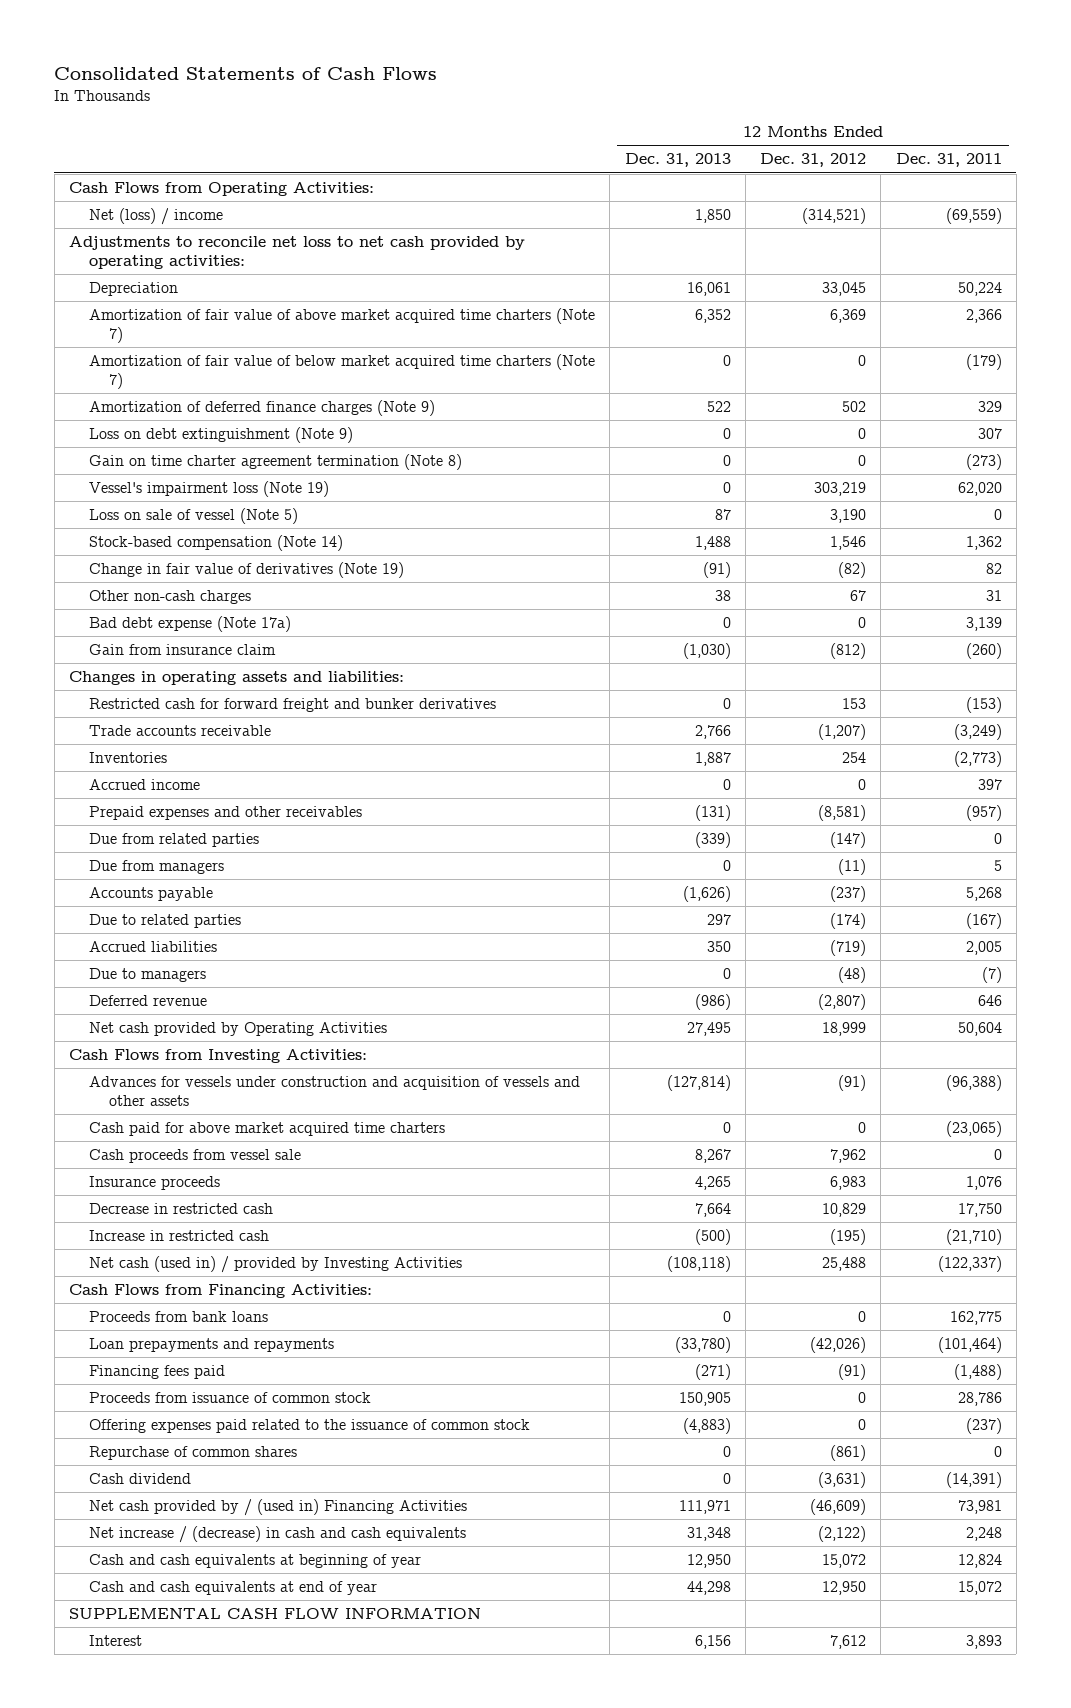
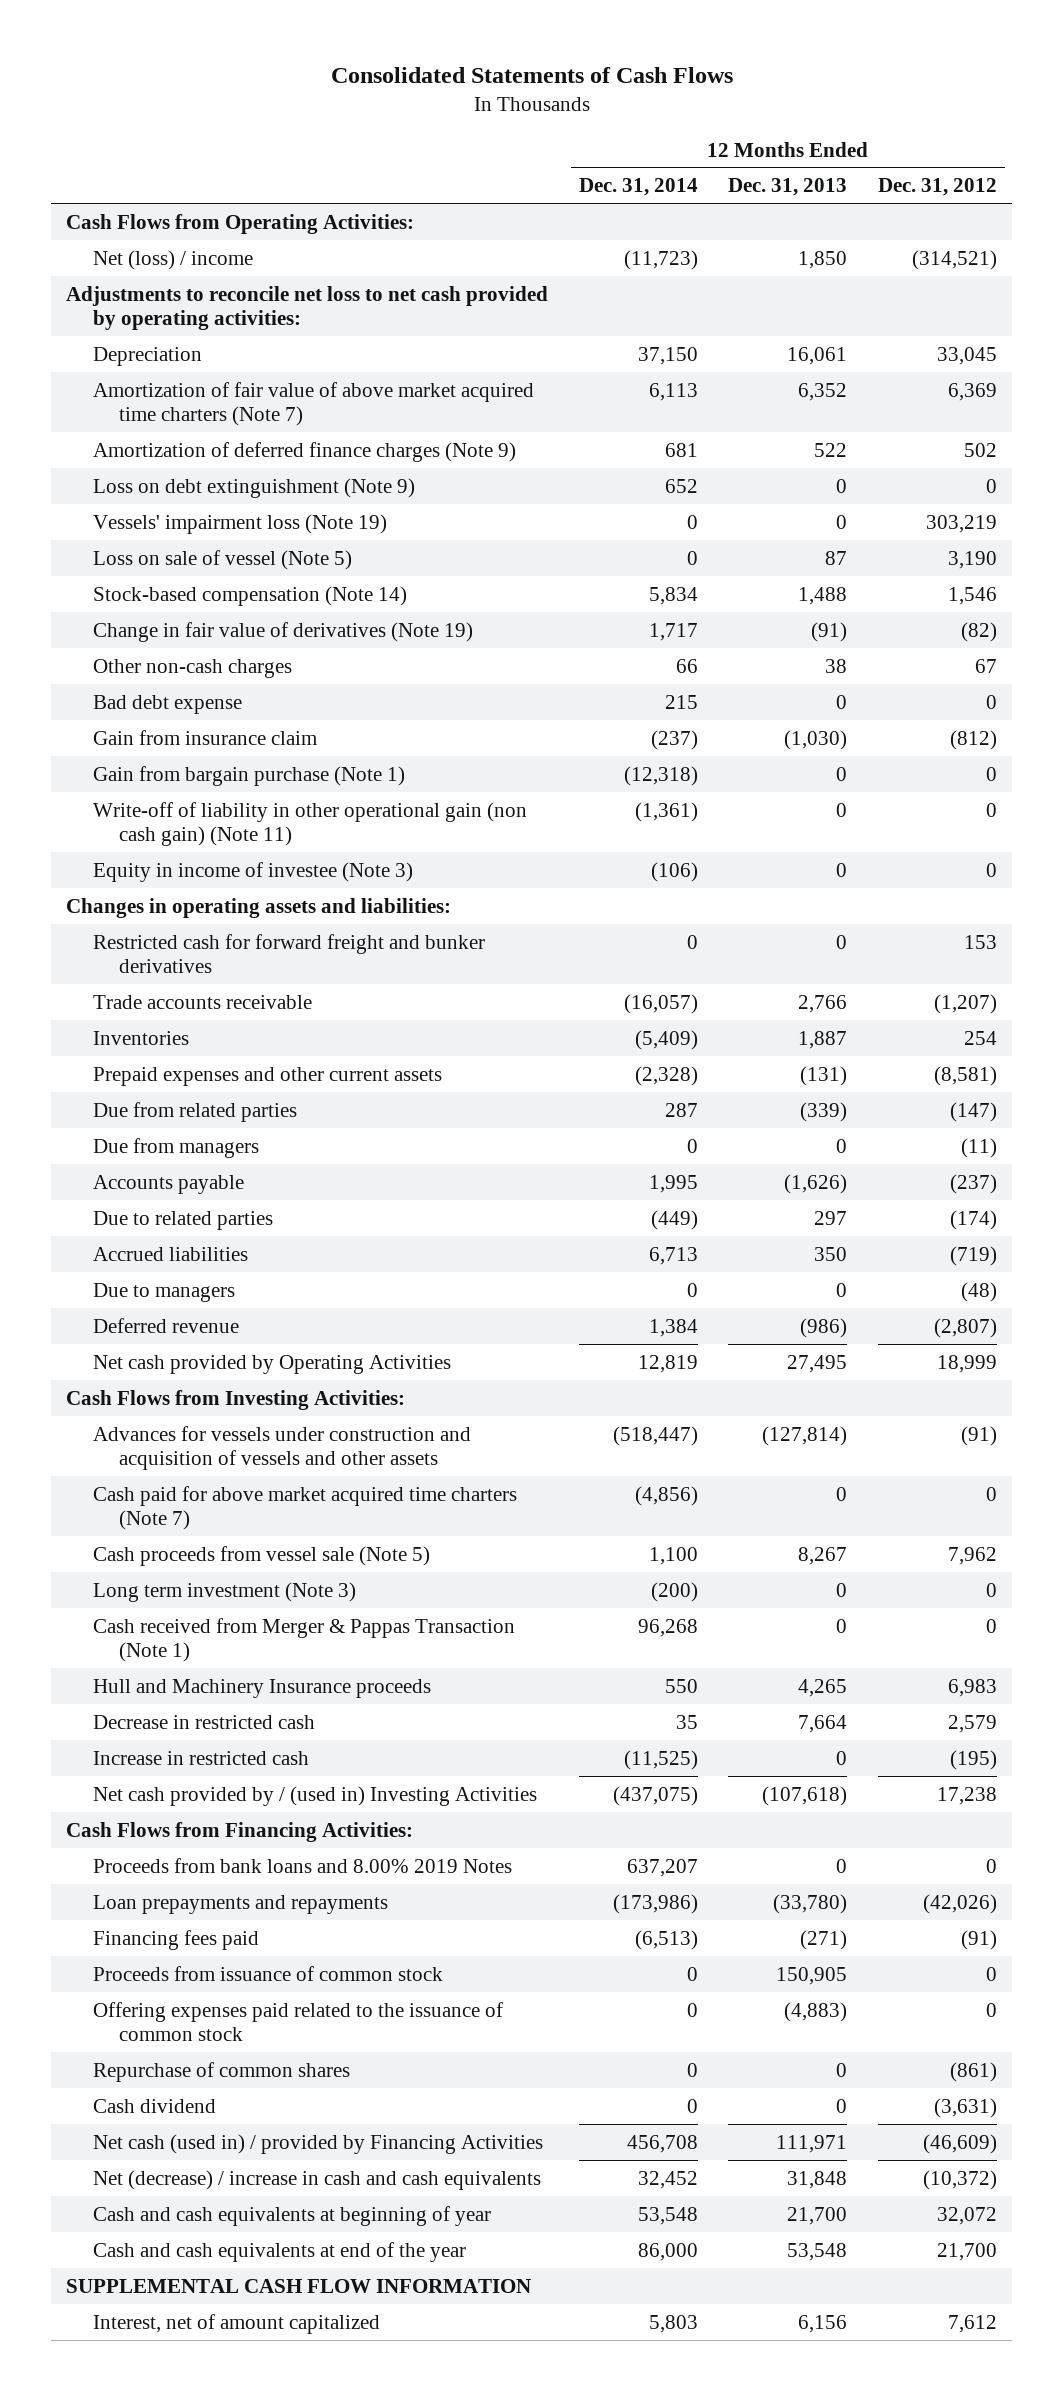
- | 12 Months Ended Dec. 31, 2013 | 12 Months Ended Dec. 31, 2012 | 12 Months Ended Dec. 31, 2011
+ | 12 Months Ended Dec. 31, 2014 | 12 Months Ended Dec. 31, 2013 | 12 Months Ended Dec. 31, 2012
- Amortization of fair value of below market acquired time charters (Note 7) | 0 | 0 | (179)
- Gain on time charter agreement termination (Note 8) | 0 | 0 | (273)
- Vessel's impairment loss (Note 19) | 0 | 303,219 | 62,020
+ Vessels' impairment loss (Note 19) | 0 | 0 | 303,219
- Bad debt expense (Note 17a) | 0 | 0 | 3,139
+ Bad debt expense | 215 | 0 | 0
+ Gain from bargain purchase (Note 1) | (12,318) | 0 | 0
+ Write-off of liability in other operational gain (non cash gain) (Note 11) | (1,361) | 0 | 0
+ Equity in income of investee (Note 3) | (106) | 0 | 0
- Accrued income | 0 | 0 | 397
- Prepaid expenses and other receivables | (131) | (8,581) | (957)
+ Prepaid expenses and other current assets | (2,328) | (131) | (8,581)
- Cash paid for above market acquired time charters | 0 | 0 | (23,065)
- Cash proceeds from vessel sale | 8,267 | 7,962 | 0
- Insurance proceeds | 4,265 | 6,983 | 1,076
- Decrease in restricted cash | 7,664 | 10,829 | 17,750
- Increase in restricted cash | (500) | (195) | (21,710)
- Net cash (used in) / provided by Investing Activities | (108,118) | 25,488 | (122,337)
+ Cash paid for above market acquired time charters (Note 7) | (4,856) | 0 | 0
+ Cash proceeds from vessel sale (Note 5) | 1,100 | 8,267 | 7,962
+ Long term investment (Note 3) | (200) | 0 | 0
+ Cash received from Merger & Pappas Transaction (Note 1) | 96,268 | 0 | 0
+ Hull and Machinery Insurance proceeds | 550 | 4,265 | 6,983
+ Decrease in restricted cash | 35 | 7,664 | 2,579
+ Increase in restricted cash | (11,525) | 0 | (195)
+ Net cash provided by / (used in) Investing Activities | (437,075) | (107,618) | 17,238
- Proceeds from bank loans | 0 | 0 | 162,775
+ Proceeds from bank loans and 8.00% 2019 Notes | 637,207 | 0 | 0
- Net cash provided by / (used in) Financing Activities | 111,971 | (46,609) | 73,981
- Net increase / (decrease) in cash and cash equivalents | 31,348 | (2,122) | 2,248
- Cash and cash equivalents at beginning of year | 12,950 | 15,072 | 12,824
- Cash and cash equivalents at end of year | 44,298 | 12,950 | 15,072
+ Net cash (used in) / provided by Financing Activities | 456,708 | 111,971 | (46,609)
+ Net (decrease) / increase in cash and cash equivalents | 32,452 | 31,848 | (10,372)
+ Cash and cash equivalents at beginning of year | 53,548 | 21,700 | 32,072
+ Cash and cash equivalents at end of the year | 86,000 | 53,548 | 21,700
- Interest | 6,156 | 7,612 | 3,893
+ Interest, net of amount capitalized | 5,803 | 6,156 | 7,612

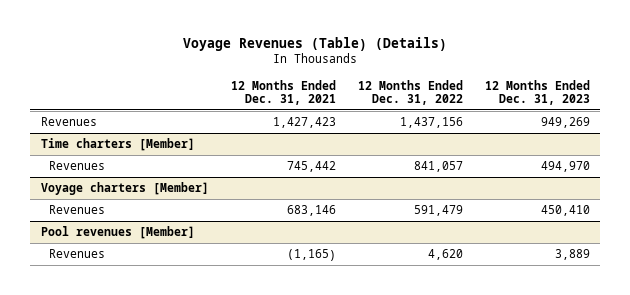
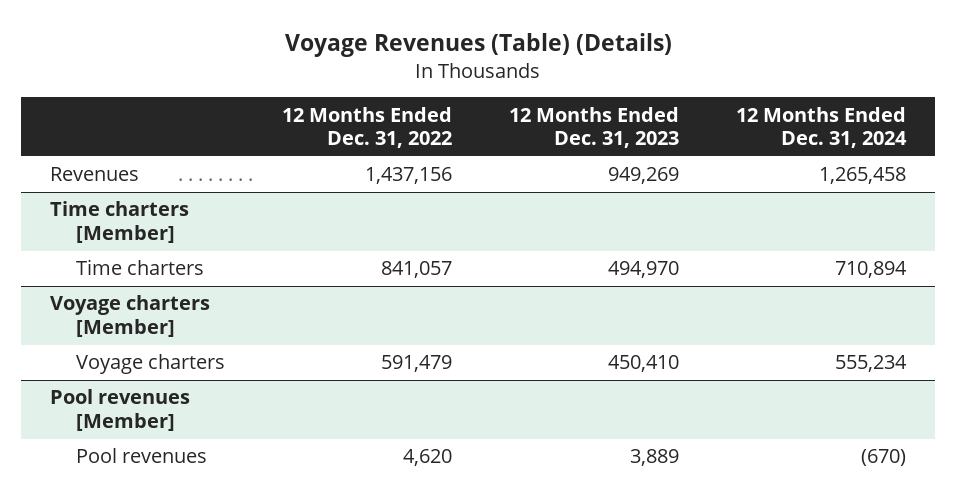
- | 12 Months Ended Dec. 31, 2021 | 12 Months Ended Dec. 31, 2022 | 12 Months Ended Dec. 31, 2023
+ | 12 Months Ended Dec. 31, 2022 | 12 Months Ended Dec. 31, 2023 | 12 Months Ended Dec. 31, 2024
@ Time charters [Member]
- Revenues | 745,442 | 841,057 | 494,970
+ Time charters | 841,057 | 494,970 | 710,894
@ Voyage charters [Member]
- Revenues | 683,146 | 591,479 | 450,410
+ Voyage charters | 591,479 | 450,410 | 555,234
@ Pool revenues [Member]
- Revenues | (1,165) | 4,620 | 3,889
+ Pool revenues | 4,620 | 3,889 | (670)

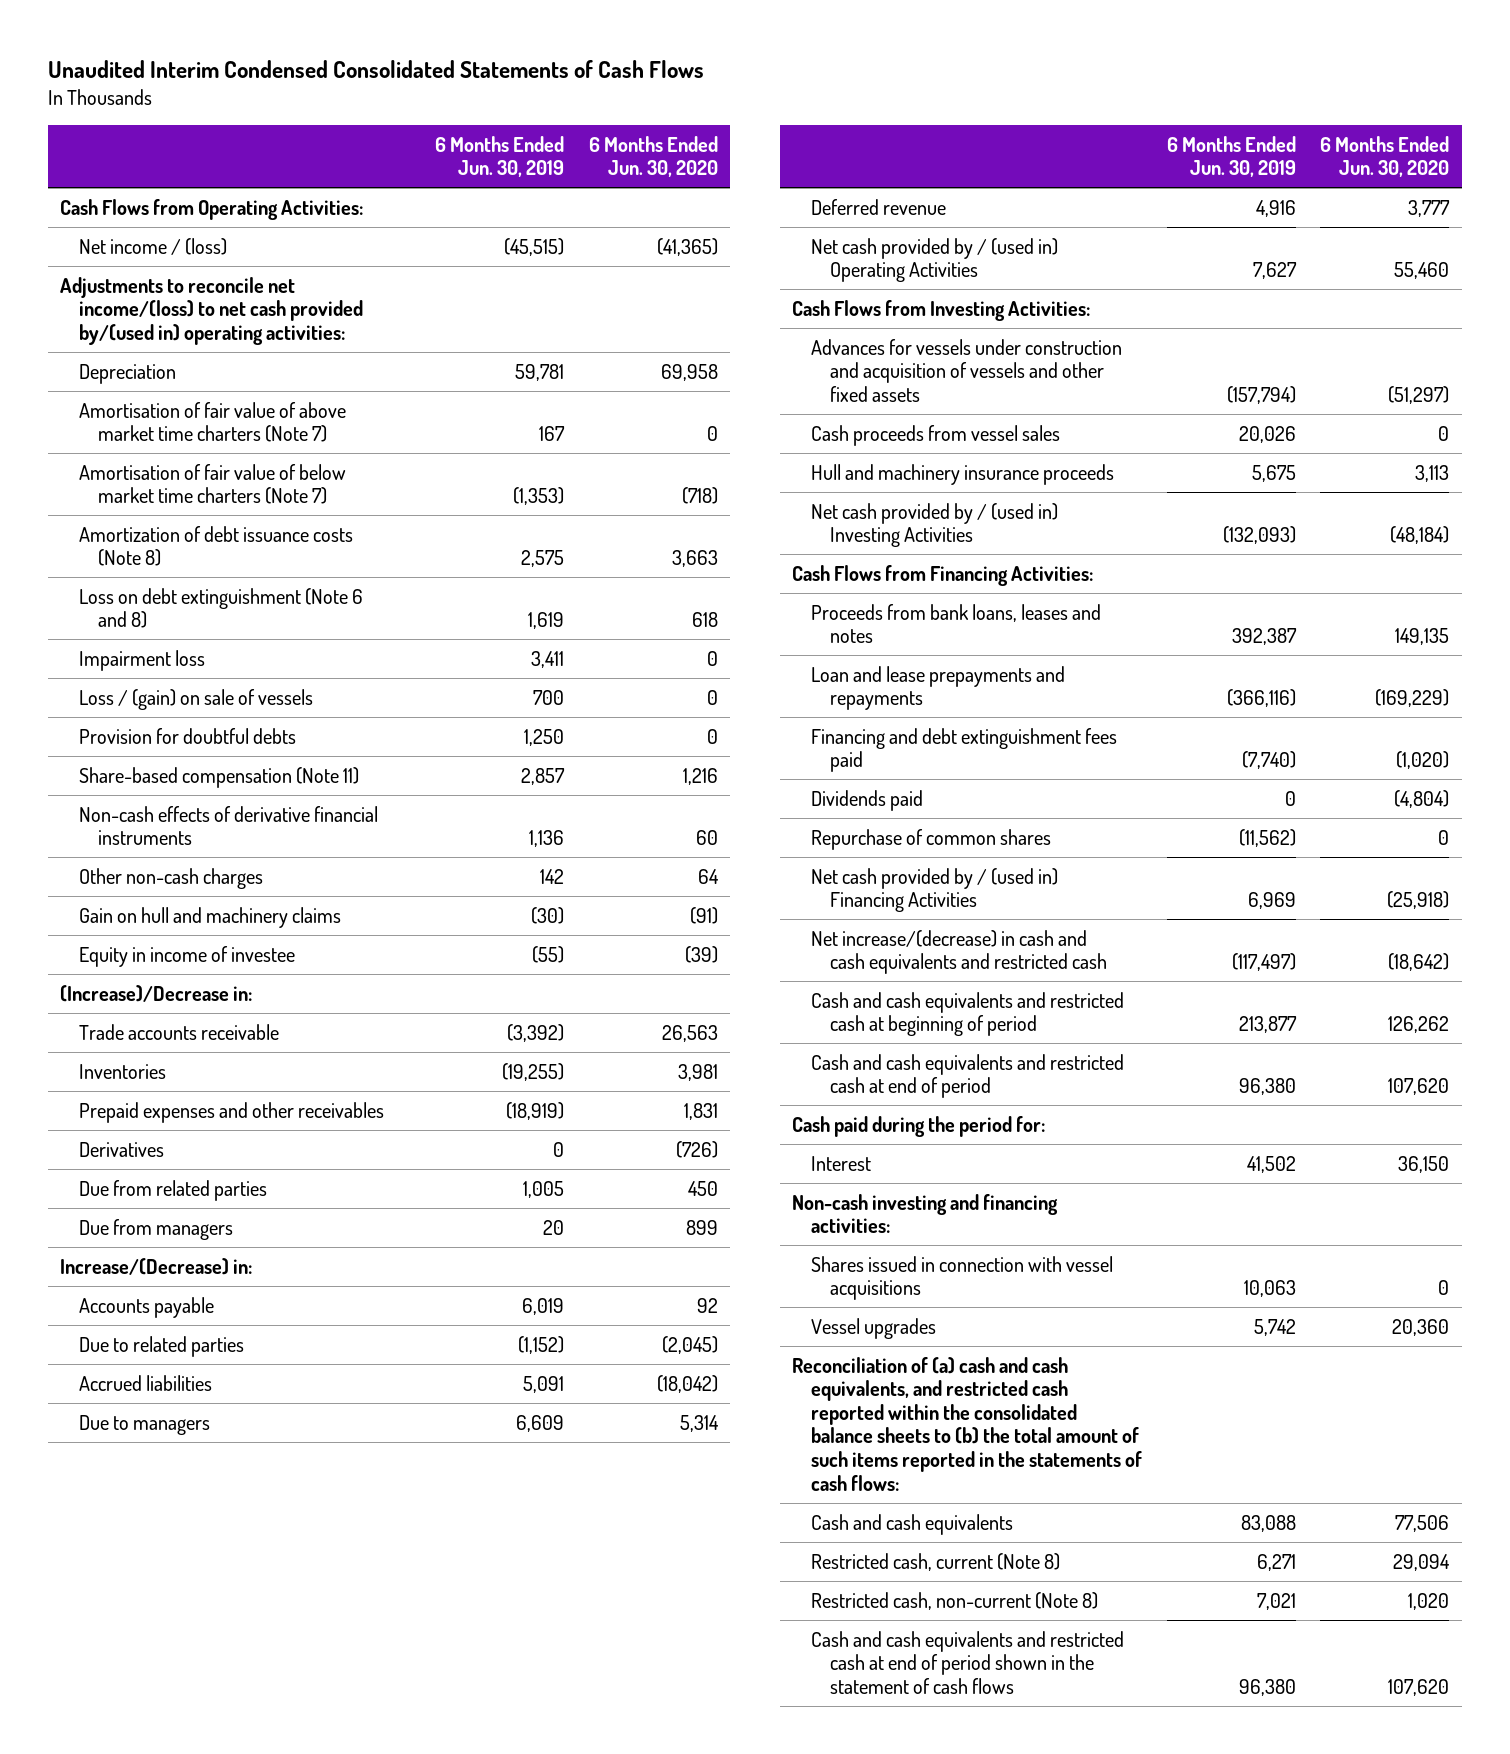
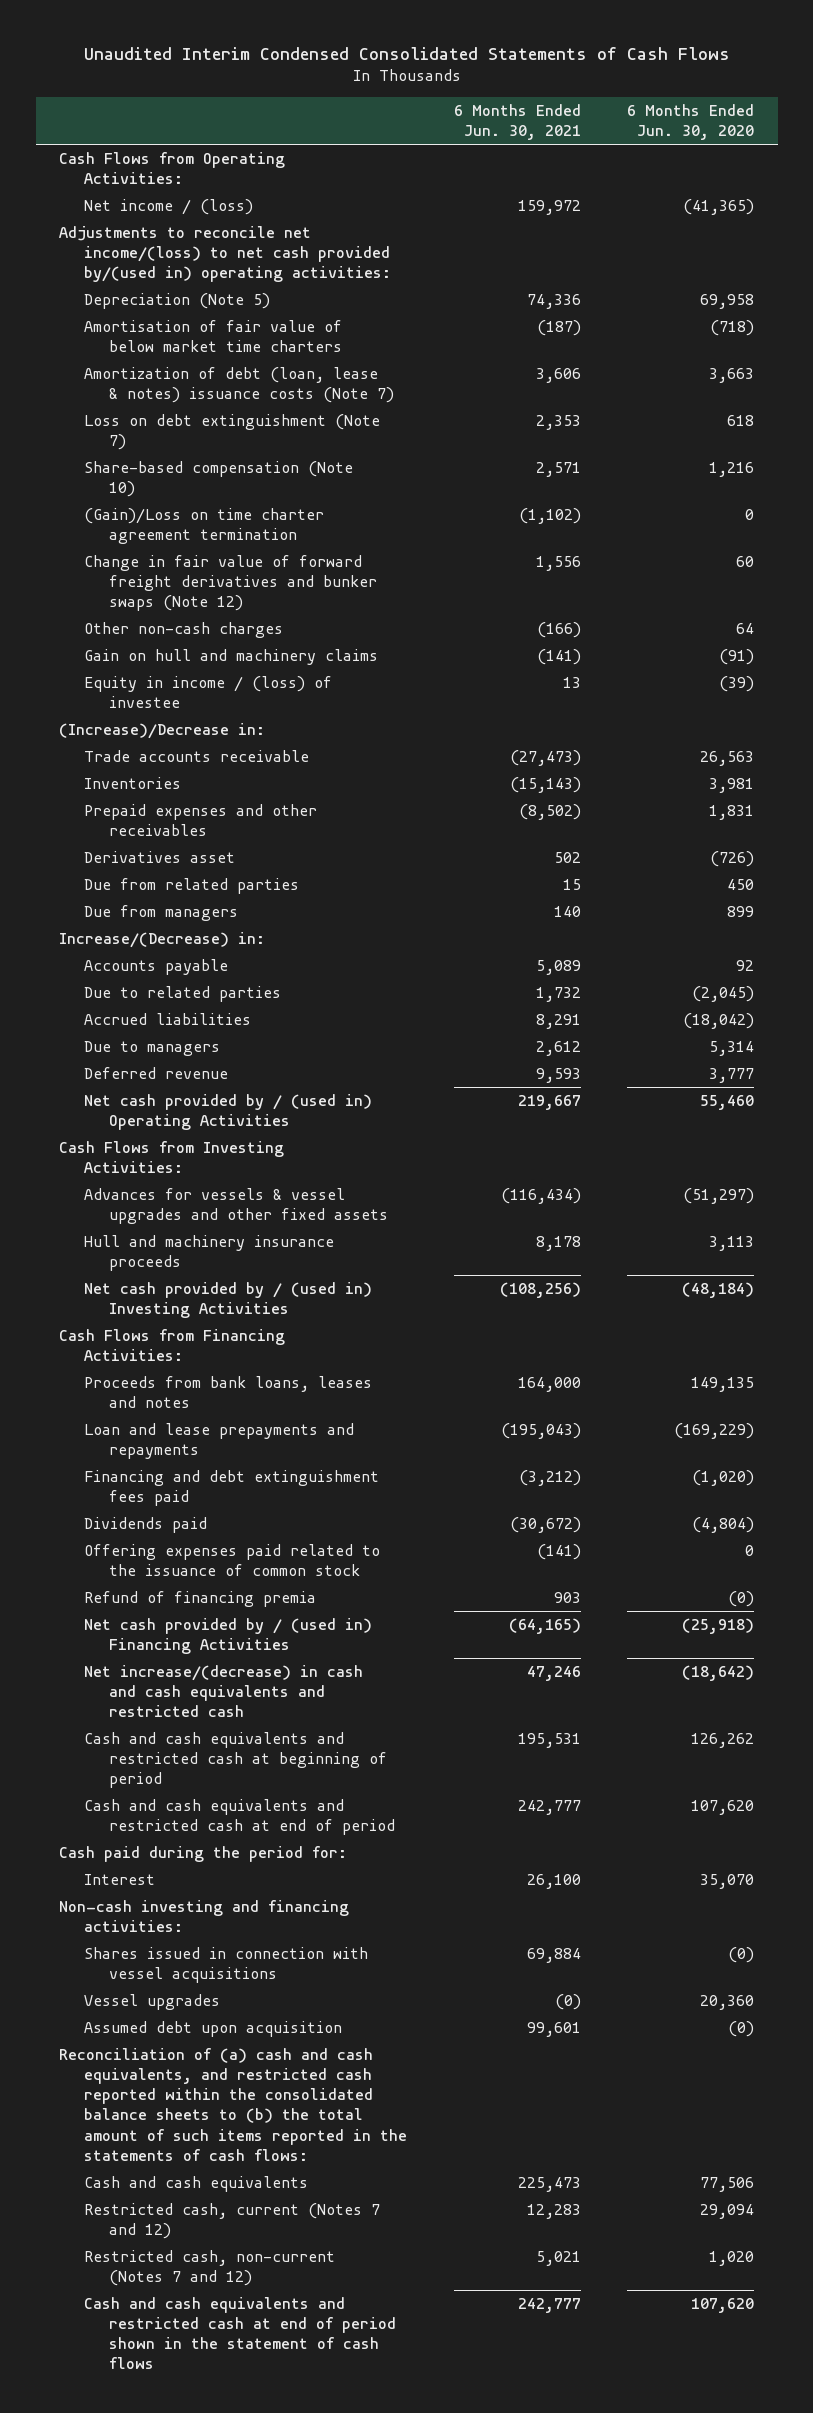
- | 6 Months Ended Jun. 30, 2019 | 6 Months Ended Jun. 30, 2020
+ | 6 Months Ended Jun. 30, 2021 | 6 Months Ended Jun. 30, 2020
- Depreciation | 59,781 | 69,958
- Amortisation of fair value of above market time charters (Note 7) | 167 | 0
- Amortisation of fair value of below market time charters (Note 7) | (1,353) | (718)
- Amortization of debt issuance costs (Note 8) | 2,575 | 3,663
- Loss on debt extinguishment (Note 6 and 8) | 1,619 | 618
- Impairment loss | 3,411 | 0
- Loss / (gain) on sale of vessels | 700 | 0
- Provision for doubtful debts | 1,250 | 0
- Share-based compensation (Note 11) | 2,857 | 1,216
- Non-cash effects of derivative financial instruments | 1,136 | 60
+ Depreciation (Note 5) | 74,336 | 69,958
+ Amortisation of fair value of below market time charters | (187) | (718)
+ Amortization of debt (loan, lease & notes) issuance costs (Note 7) | 3,606 | 3,663
+ Loss on debt extinguishment (Note 7) | 2,353 | 618
+ Share-based compensation (Note 10) | 2,571 | 1,216
+ (Gain)/Loss on time charter agreement termination | (1,102) | 0
+ Change in fair value of forward freight derivatives and bunker swaps (Note 12) | 1,556 | 60
- Equity in income of investee | (55) | (39)
+ Equity in income / (loss) of investee | 13 | (39)
- Derivatives | 0 | (726)
+ Derivatives asset | 502 | (726)
- Advances for vessels under construction and acquisition of vessels and other fixed assets | (157,794) | (51,297)
- Cash proceeds from vessel sales | 20,026 | 0
+ Advances for vessels & vessel upgrades and other fixed assets | (116,434) | (51,297)
- Repurchase of common shares | (11,562) | 0
+ Offering expenses paid related to the issuance of common stock | (141) | 0
+ Refund of financing premia | 903 | (0)
- Interest | 41,502 | 36,150
+ Interest | 26,100 | 35,070
- Shares issued in connection with vessel acquisitions | 10,063 | 0
+ Shares issued in connection with vessel acquisitions | 69,884 | (0)
+ Assumed debt upon acquisition | 99,601 | (0)
- Restricted cash, current (Note 8) | 6,271 | 29,094
- Restricted cash, non-current (Note 8) | 7,021 | 1,020
+ Restricted cash, current (Notes 7 and 12) | 12,283 | 29,094
+ Restricted cash, non-current (Notes 7 and 12) | 5,021 | 1,020

